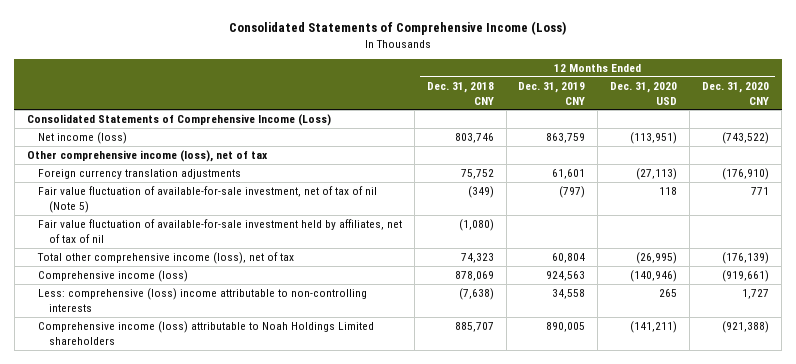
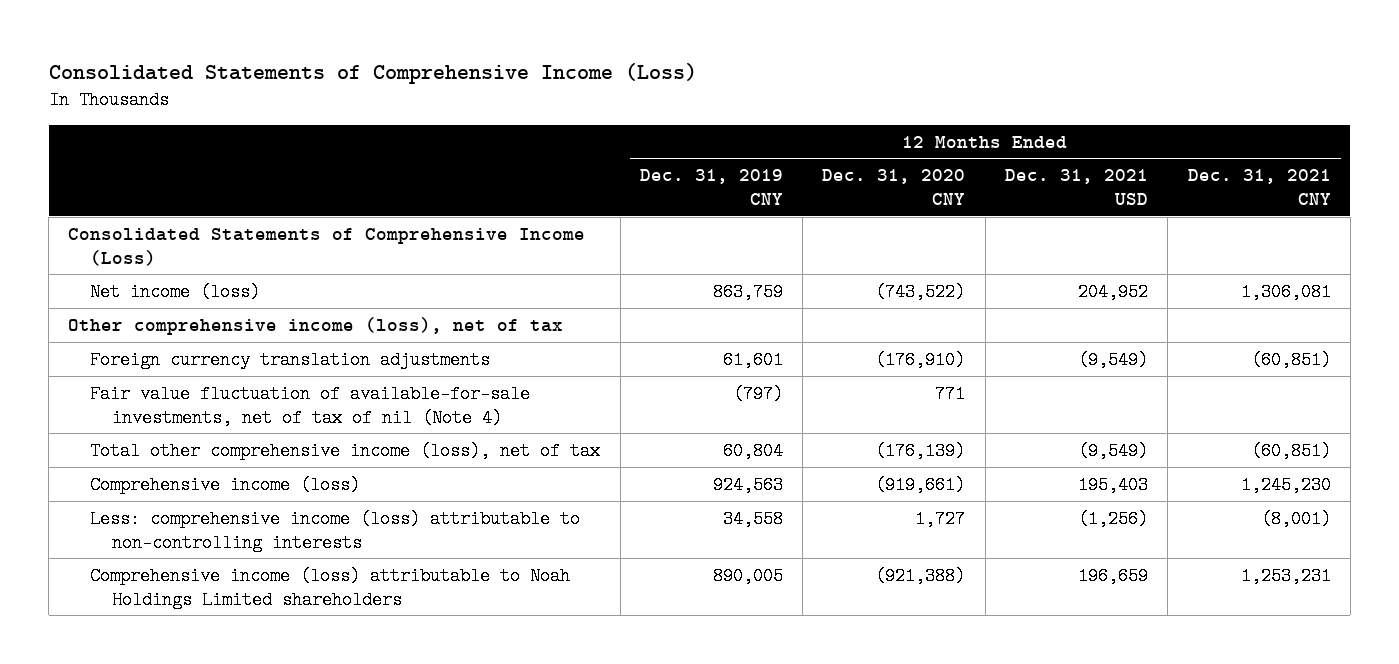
- | 12 Months Ended Dec. 31, 2018 CNY | 12 Months Ended Dec. 31, 2019 CNY | 12 Months Ended Dec. 31, 2020 USD | 12 Months Ended Dec. 31, 2020 CNY
+ | 12 Months Ended Dec. 31, 2019 CNY | 12 Months Ended Dec. 31, 2020 CNY | 12 Months Ended Dec. 31, 2021 USD | 12 Months Ended Dec. 31, 2021 CNY
- Fair value fluctuation of available-for-sale investment, net of tax of nil (Note 5) | (349) | (797) | 118 | 771
- Fair value fluctuation of available-for-sale investment held by affiliates, net of tax of nil | (1,080) | | |
+ Fair value fluctuation of available-for-sale investments, net of tax of nil (Note 4) | (797) | 771 | |
- Less: comprehensive (loss) income attributable to non-controlling interests | (7,638) | 34,558 | 265 | 1,727
+ Less: comprehensive income (loss) attributable to non-controlling interests | 34,558 | 1,727 | (1,256) | (8,001)

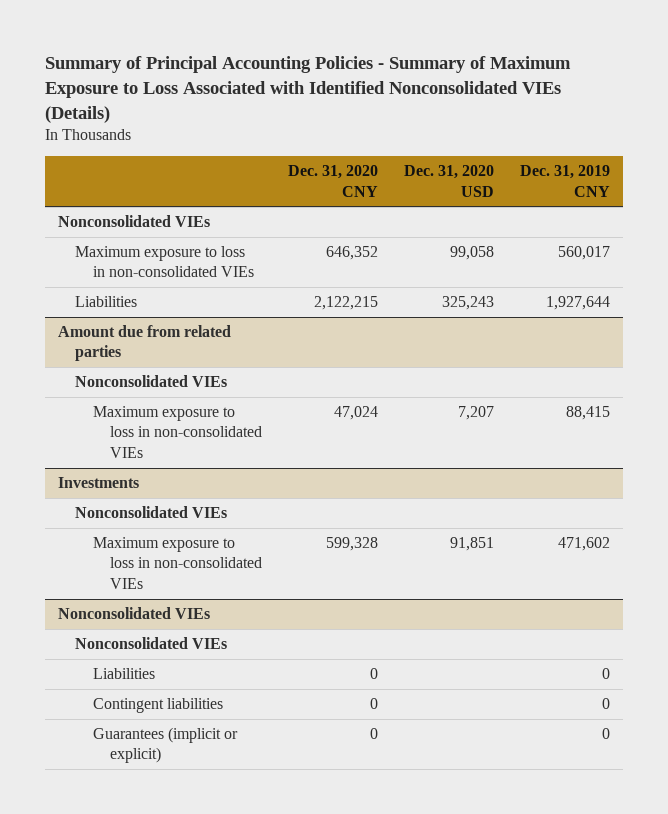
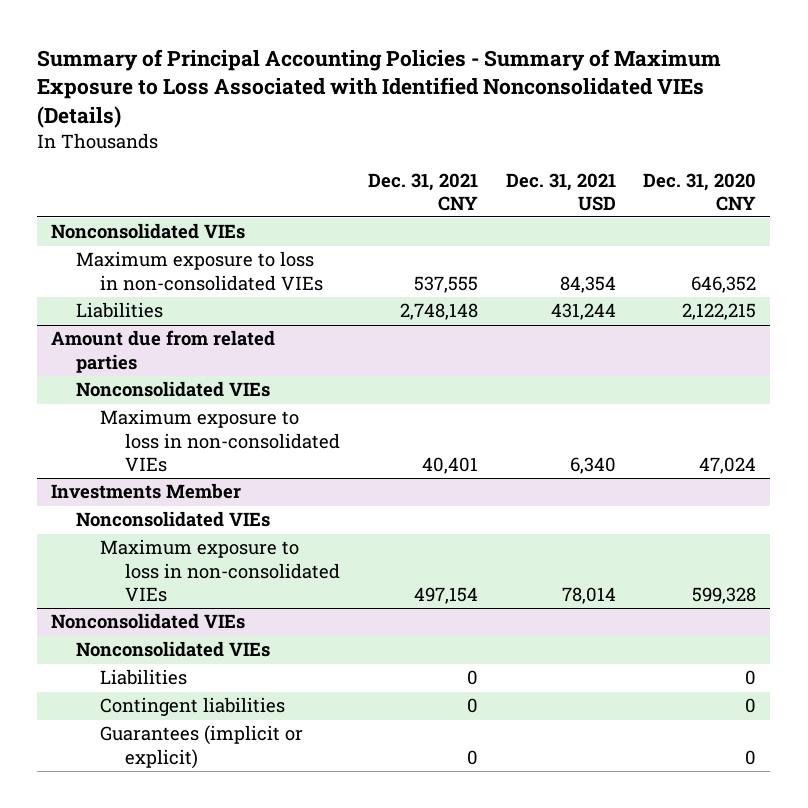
- | Dec. 31, 2020 CNY | Dec. 31, 2020 USD | Dec. 31, 2019 CNY
+ | Dec. 31, 2021 CNY | Dec. 31, 2021 USD | Dec. 31, 2020 CNY
- Investments
+ Investments Member

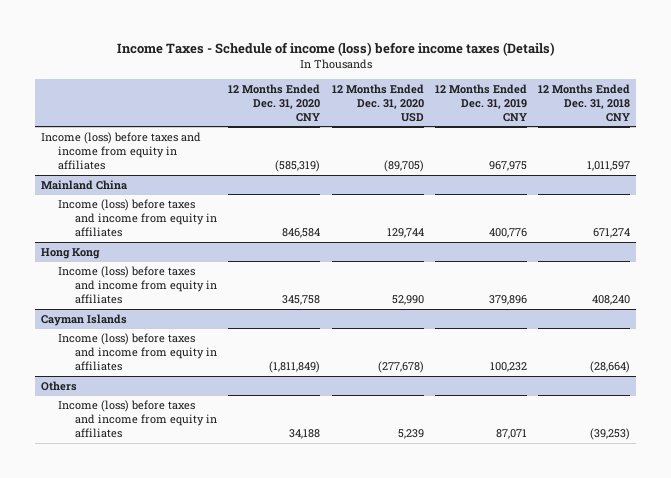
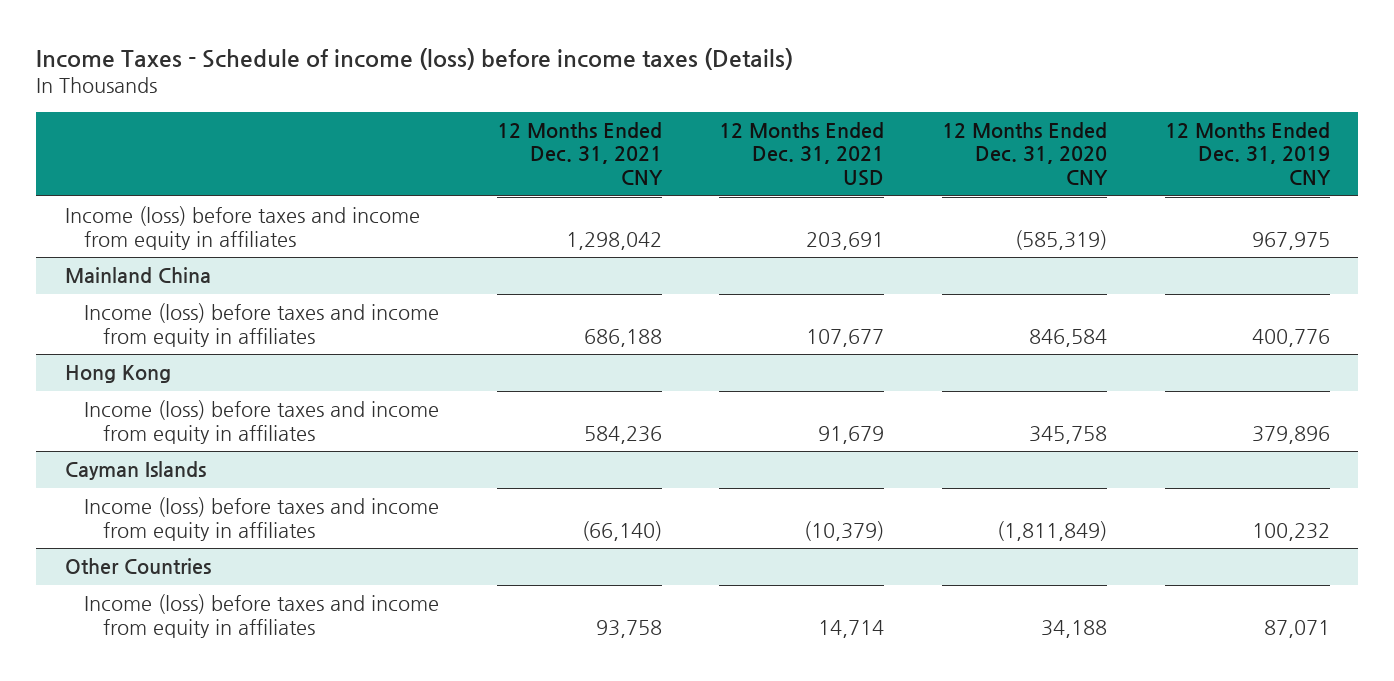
- | 12 Months Ended Dec. 31, 2020 CNY | 12 Months Ended Dec. 31, 2020 USD | 12 Months Ended Dec. 31, 2019 CNY | 12 Months Ended Dec. 31, 2018 CNY
+ | 12 Months Ended Dec. 31, 2021 CNY | 12 Months Ended Dec. 31, 2021 USD | 12 Months Ended Dec. 31, 2020 CNY | 12 Months Ended Dec. 31, 2019 CNY
- Others
+ Other Countries

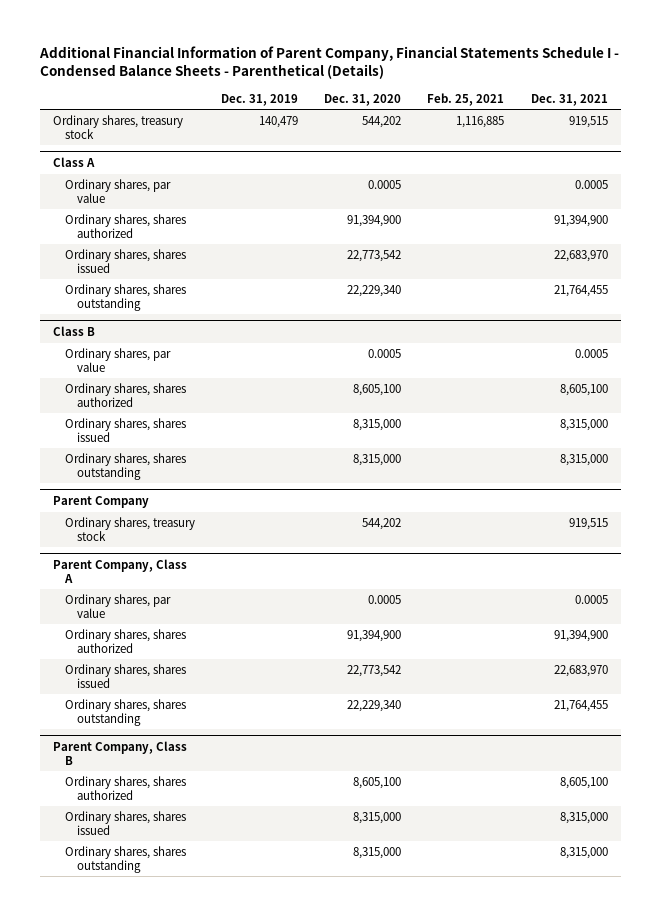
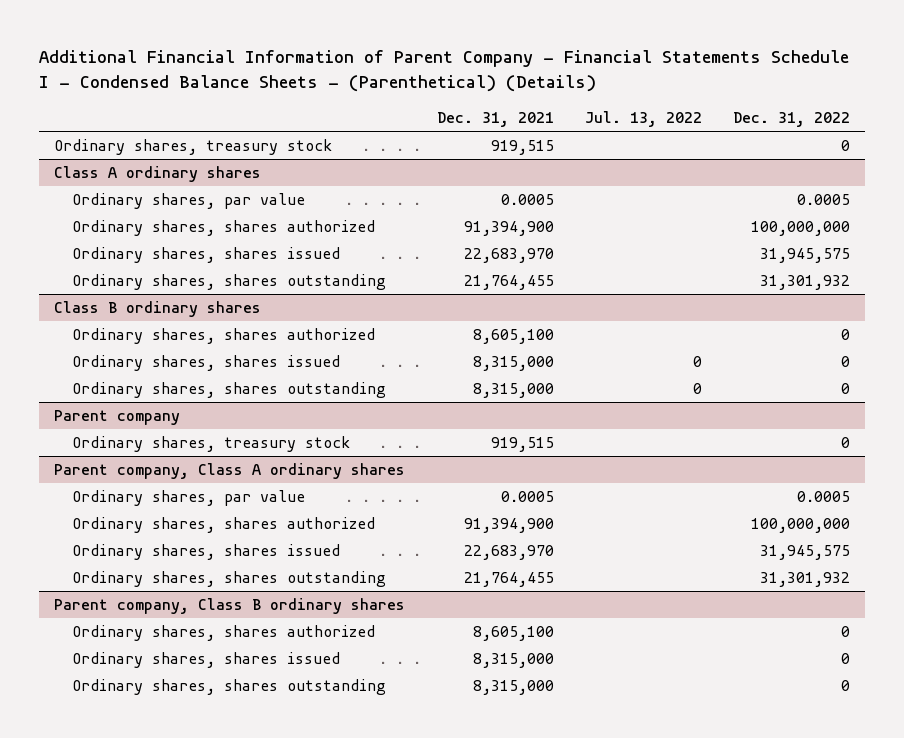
- Additional Financial Information of Parent Company, Financial Statements Schedule I - Condensed Balance Sheets - Parenthetical (Details)
+ Additional Financial Information of Parent Company - Financial Statements Schedule I - Condensed Balance Sheets - (Parenthetical) (Details)
- | Dec. 31, 2019 | Dec. 31, 2020 | Feb. 25, 2021 | Dec. 31, 2021
+ | Dec. 31, 2021 | Jul. 13, 2022 | Dec. 31, 2022
- Class A
+ Class A ordinary shares
- Class B
- Ordinary shares, par value | | 0.0005 | | 0.0005
+ Class B ordinary shares
- Parent Company
+ Parent company
- Parent Company, Class A
+ Parent company, Class A ordinary shares
- Parent Company, Class B
+ Parent company, Class B ordinary shares

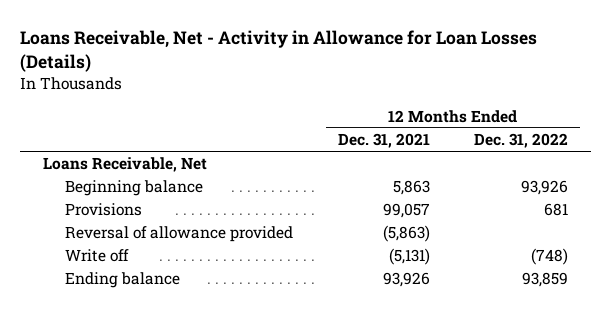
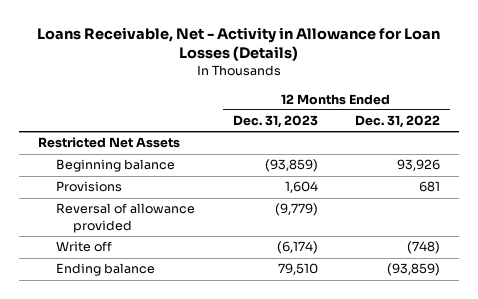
- | 12 Months Ended Dec. 31, 2021 | 12 Months Ended Dec. 31, 2022
+ | 12 Months Ended Dec. 31, 2023 | 12 Months Ended Dec. 31, 2022
- Loans Receivable, Net
+ Restricted Net Assets
- Ending balance | 93,926 | 93,859
+ Ending balance | 79,510 | (93,859)

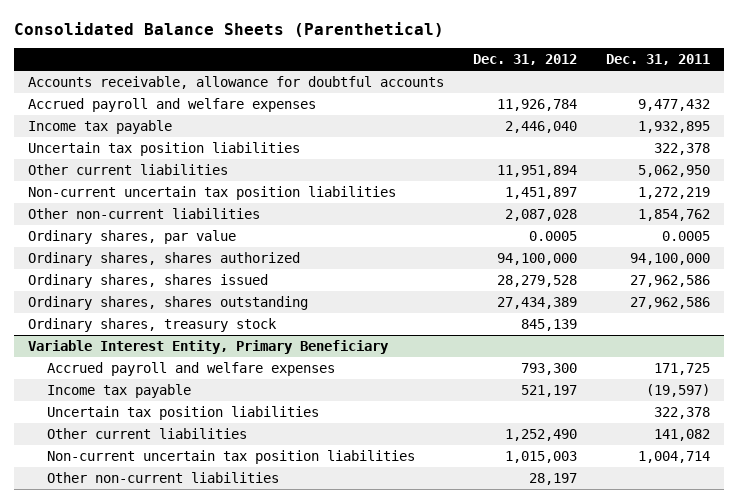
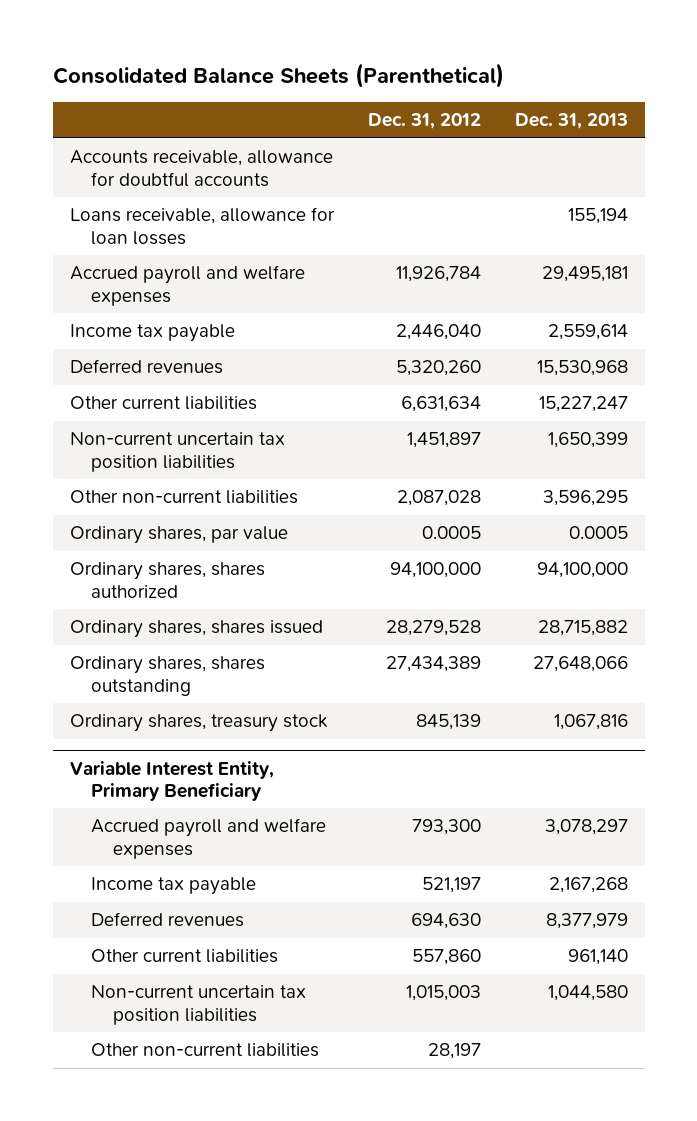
- | Dec. 31, 2012 | Dec. 31, 2011
+ | Dec. 31, 2012 | Dec. 31, 2013
+ Loans receivable, allowance for loan losses | | 155,194
- Uncertain tax position liabilities | | 322,378
- Other current liabilities | 11,951,894 | 5,062,950
+ Deferred revenues | 5,320,260 | 15,530,968
+ Other current liabilities | 6,631,634 | 15,227,247
@ Variable Interest Entity, Primary Beneficiary
- Uncertain tax position liabilities | | 322,378
- Other current liabilities | 1,252,490 | 141,082
+ Deferred revenues | 694,630 | 8,377,979
+ Other current liabilities | 557,860 | 961,140

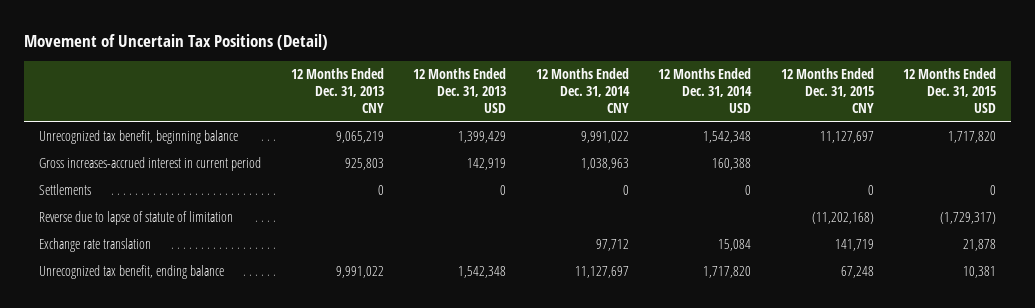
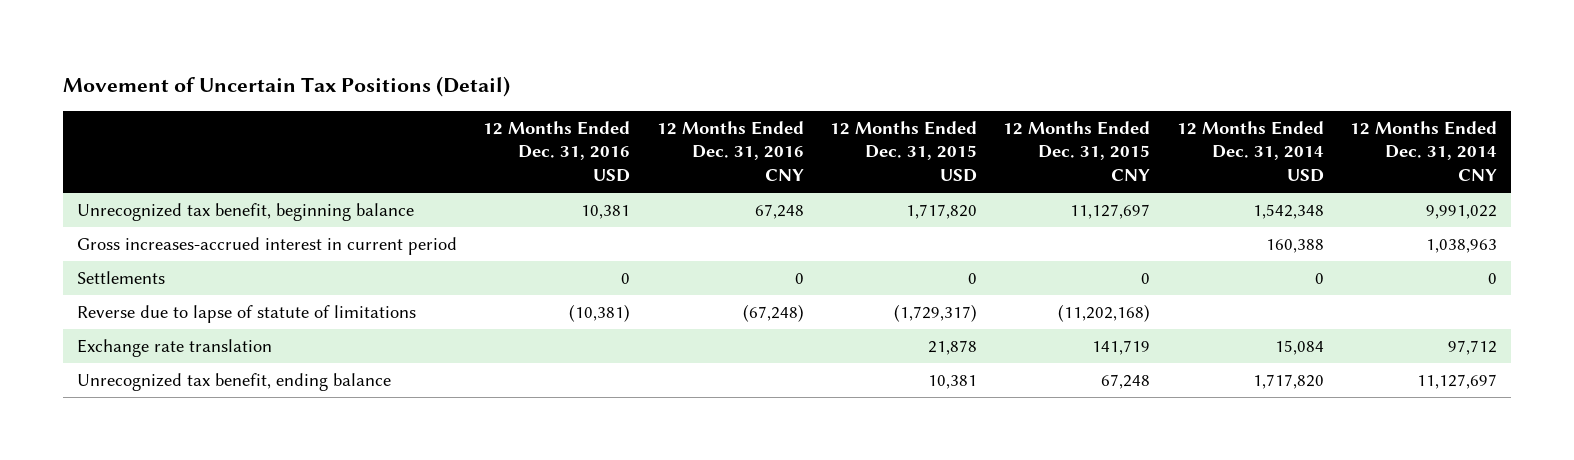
- | 12 Months Ended Dec. 31, 2013 CNY | 12 Months Ended Dec. 31, 2013 USD | 12 Months Ended Dec. 31, 2014 CNY | 12 Months Ended Dec. 31, 2014 USD | 12 Months Ended Dec. 31, 2015 CNY | 12 Months Ended Dec. 31, 2015 USD
+ | 12 Months Ended Dec. 31, 2016 USD | 12 Months Ended Dec. 31, 2016 CNY | 12 Months Ended Dec. 31, 2015 USD | 12 Months Ended Dec. 31, 2015 CNY | 12 Months Ended Dec. 31, 2014 USD | 12 Months Ended Dec. 31, 2014 CNY
- Reverse due to lapse of statute of limitation | | | | | (11,202,168) | (1,729,317)
+ Reverse due to lapse of statute of limitations | (10,381) | (67,248) | (1,729,317) | (11,202,168) | |

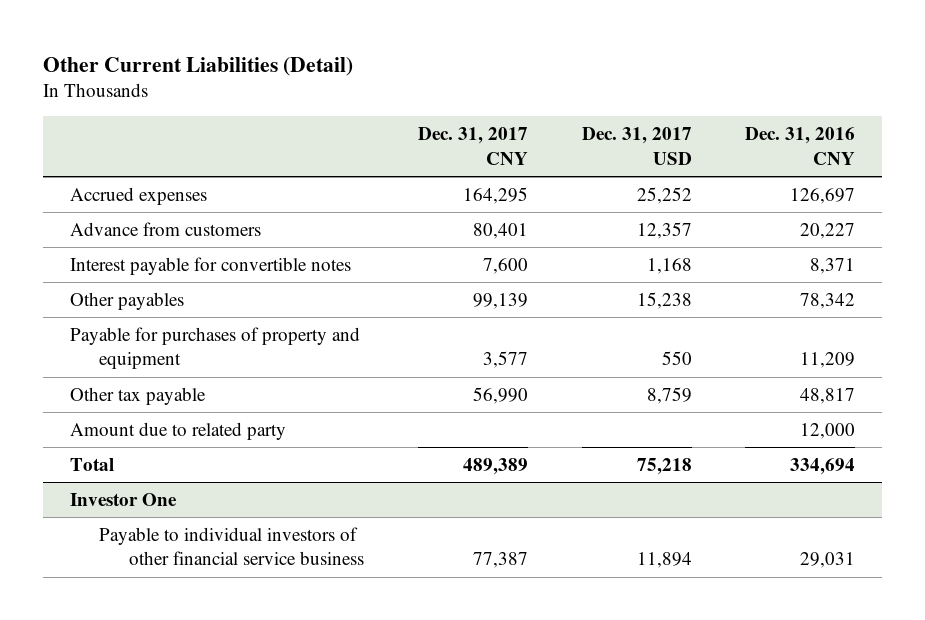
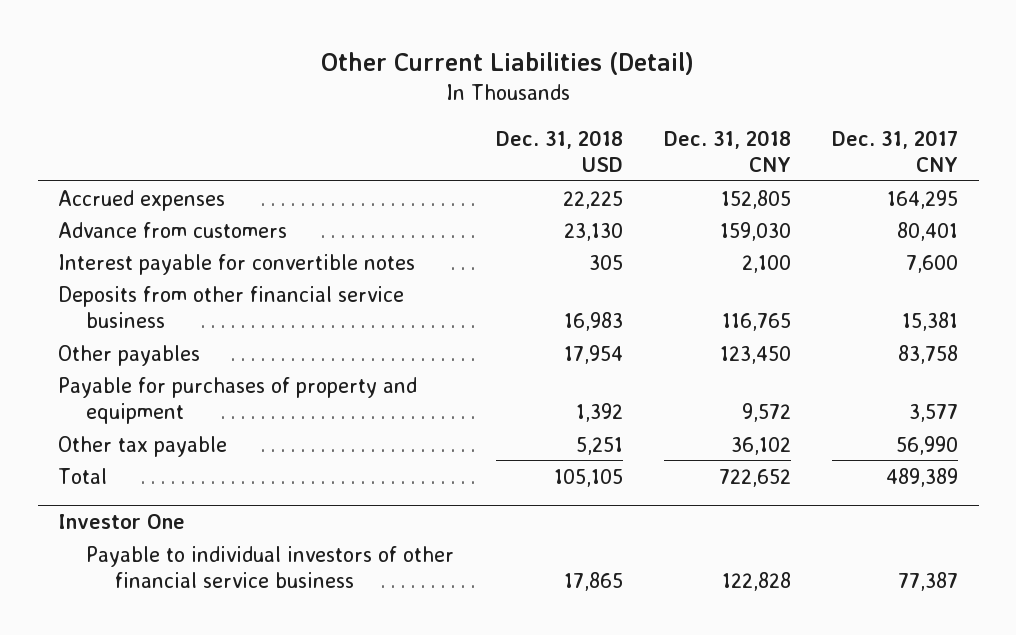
- | Dec. 31, 2017 CNY | Dec. 31, 2017 USD | Dec. 31, 2016 CNY
+ | Dec. 31, 2018 USD | Dec. 31, 2018 CNY | Dec. 31, 2017 CNY
- Other payables | 99,139 | 15,238 | 78,342
+ Deposits from other financial service business | 16,983 | 116,765 | 15,381
+ Other payables | 17,954 | 123,450 | 83,758
- Amount due to related party | | | 12,000

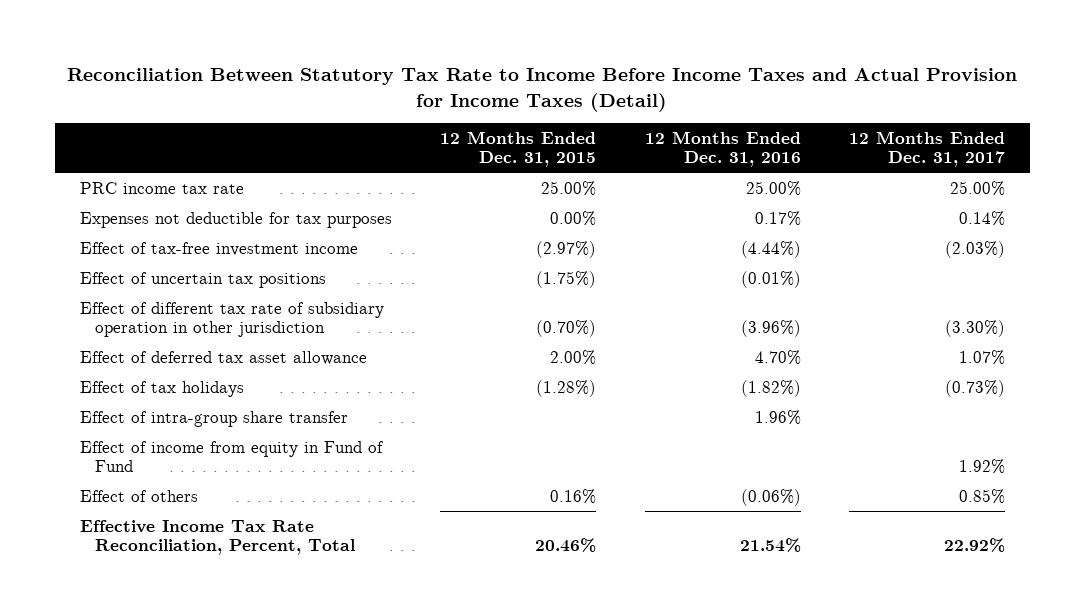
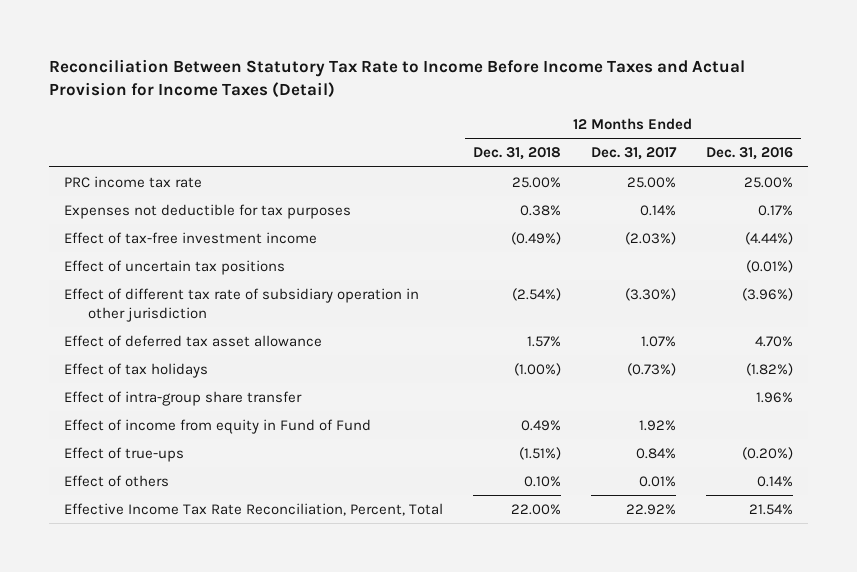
- | 12 Months Ended Dec. 31, 2015 | 12 Months Ended Dec. 31, 2016 | 12 Months Ended Dec. 31, 2017
+ | 12 Months Ended Dec. 31, 2018 | 12 Months Ended Dec. 31, 2017 | 12 Months Ended Dec. 31, 2016
- Effect of others | 0.16% | (0.06%) | 0.85%
+ Effect of true-ups | (1.51%) | 0.84% | (0.20%)
+ Effect of others | 0.10% | 0.01% | 0.14%

